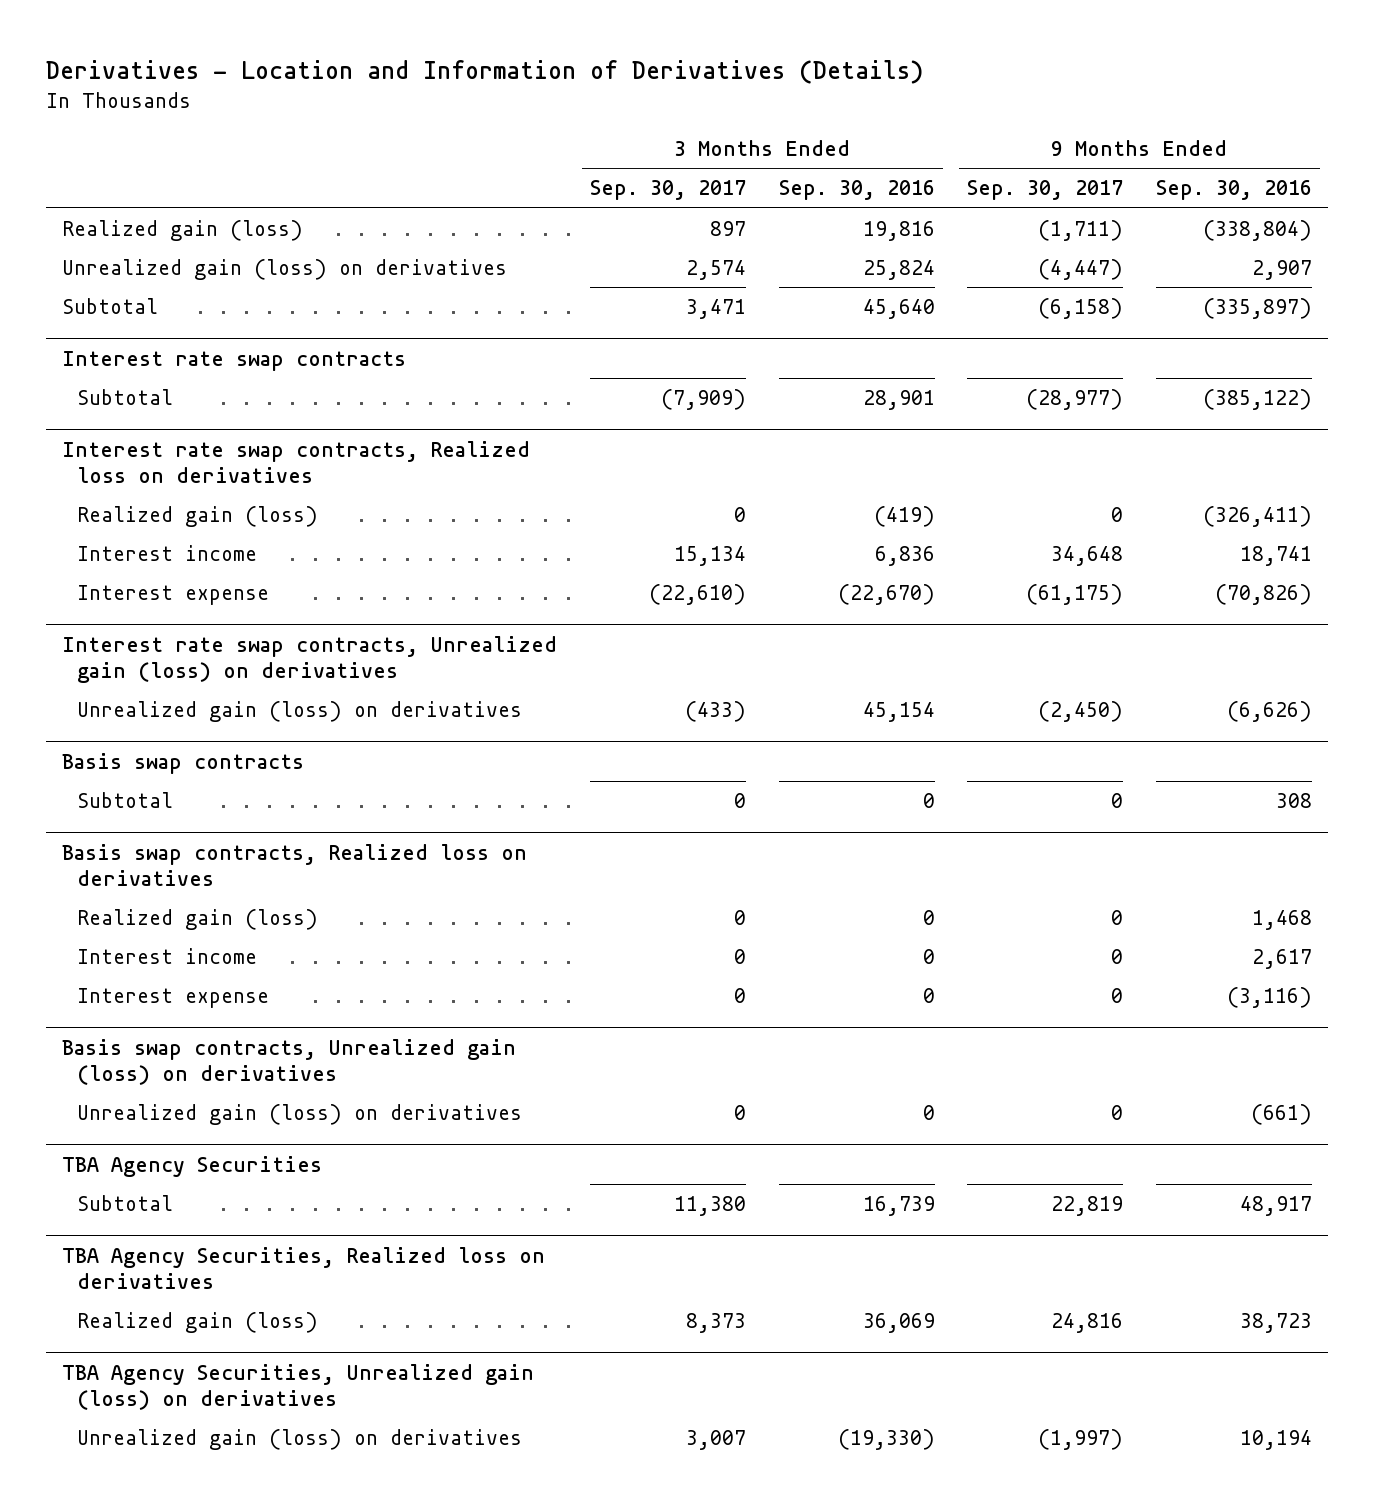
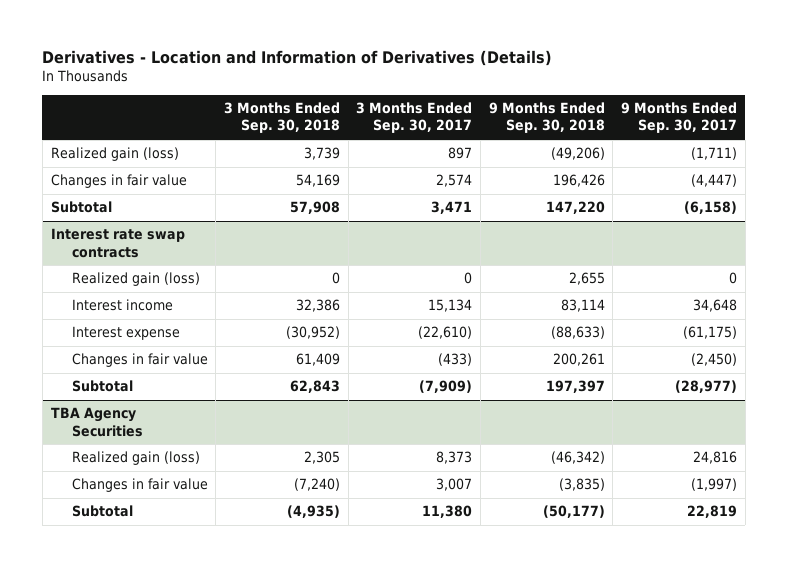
- | 3 Months Ended Sep. 30, 2017 | 3 Months Ended Sep. 30, 2016 | 9 Months Ended Sep. 30, 2017 | 9 Months Ended Sep. 30, 2016
+ | 3 Months Ended Sep. 30, 2018 | 3 Months Ended Sep. 30, 2017 | 9 Months Ended Sep. 30, 2018 | 9 Months Ended Sep. 30, 2017
- Unrealized gain (loss) on derivatives | 2,574 | 25,824 | (4,447) | 2,907
+ Changes in fair value | 54,169 | 2,574 | 196,426 | (4,447)
- Interest rate swap contracts, Realized loss on derivatives
- Interest rate swap contracts, Unrealized gain (loss) on derivatives
- Unrealized gain (loss) on derivatives | (433) | 45,154 | (2,450) | (6,626)
- Basis swap contracts
- Subtotal | 0 | 0 | 0 | 308
- Basis swap contracts, Realized loss on derivatives
- Realized gain (loss) | 0 | 0 | 0 | 1,468
- Interest income | 0 | 0 | 0 | 2,617
- Interest expense | 0 | 0 | 0 | (3,116)
- Basis swap contracts, Unrealized gain (loss) on derivatives
- Unrealized gain (loss) on derivatives | 0 | 0 | 0 | (661)
@ Interest rate swap contracts
+ Changes in fair value | 61,409 | (433) | 200,261 | (2,450)
moved down: Subtotal | 62,843 | (7,909) | 197,397 | (28,977)
- TBA Agency Securities, Realized loss on derivatives
- TBA Agency Securities, Unrealized gain (loss) on derivatives
- Unrealized gain (loss) on derivatives | 3,007 | (19,330) | (1,997) | 10,194
@ TBA Agency Securities
+ Changes in fair value | (7,240) | 3,007 | (3,835) | (1,997)
moved down: Subtotal | (4,935) | 11,380 | (50,177) | 22,819

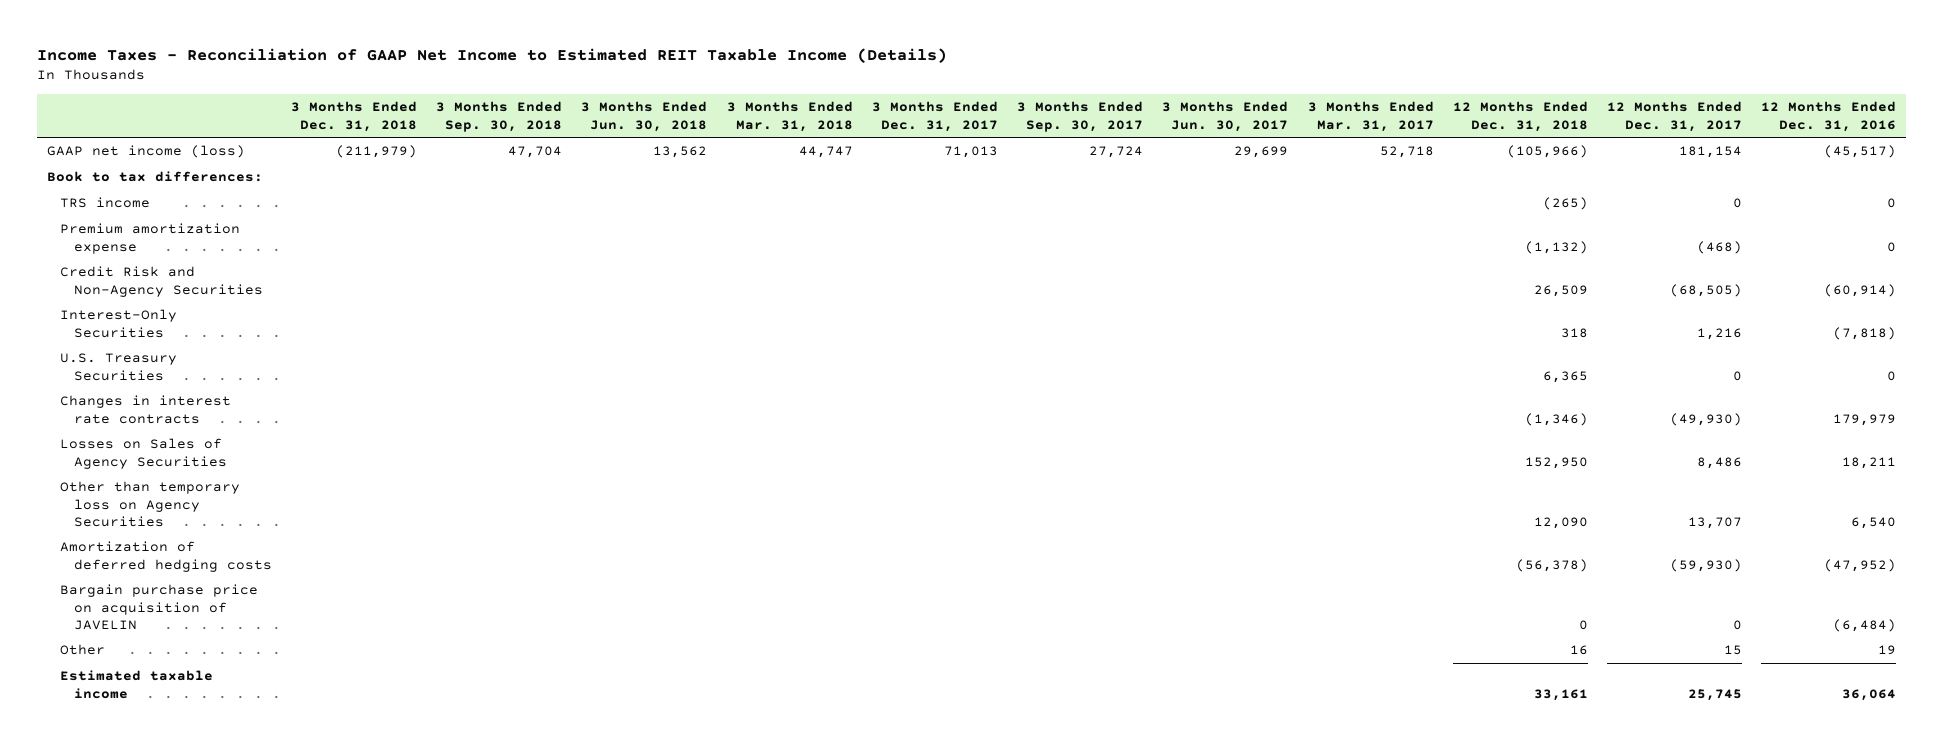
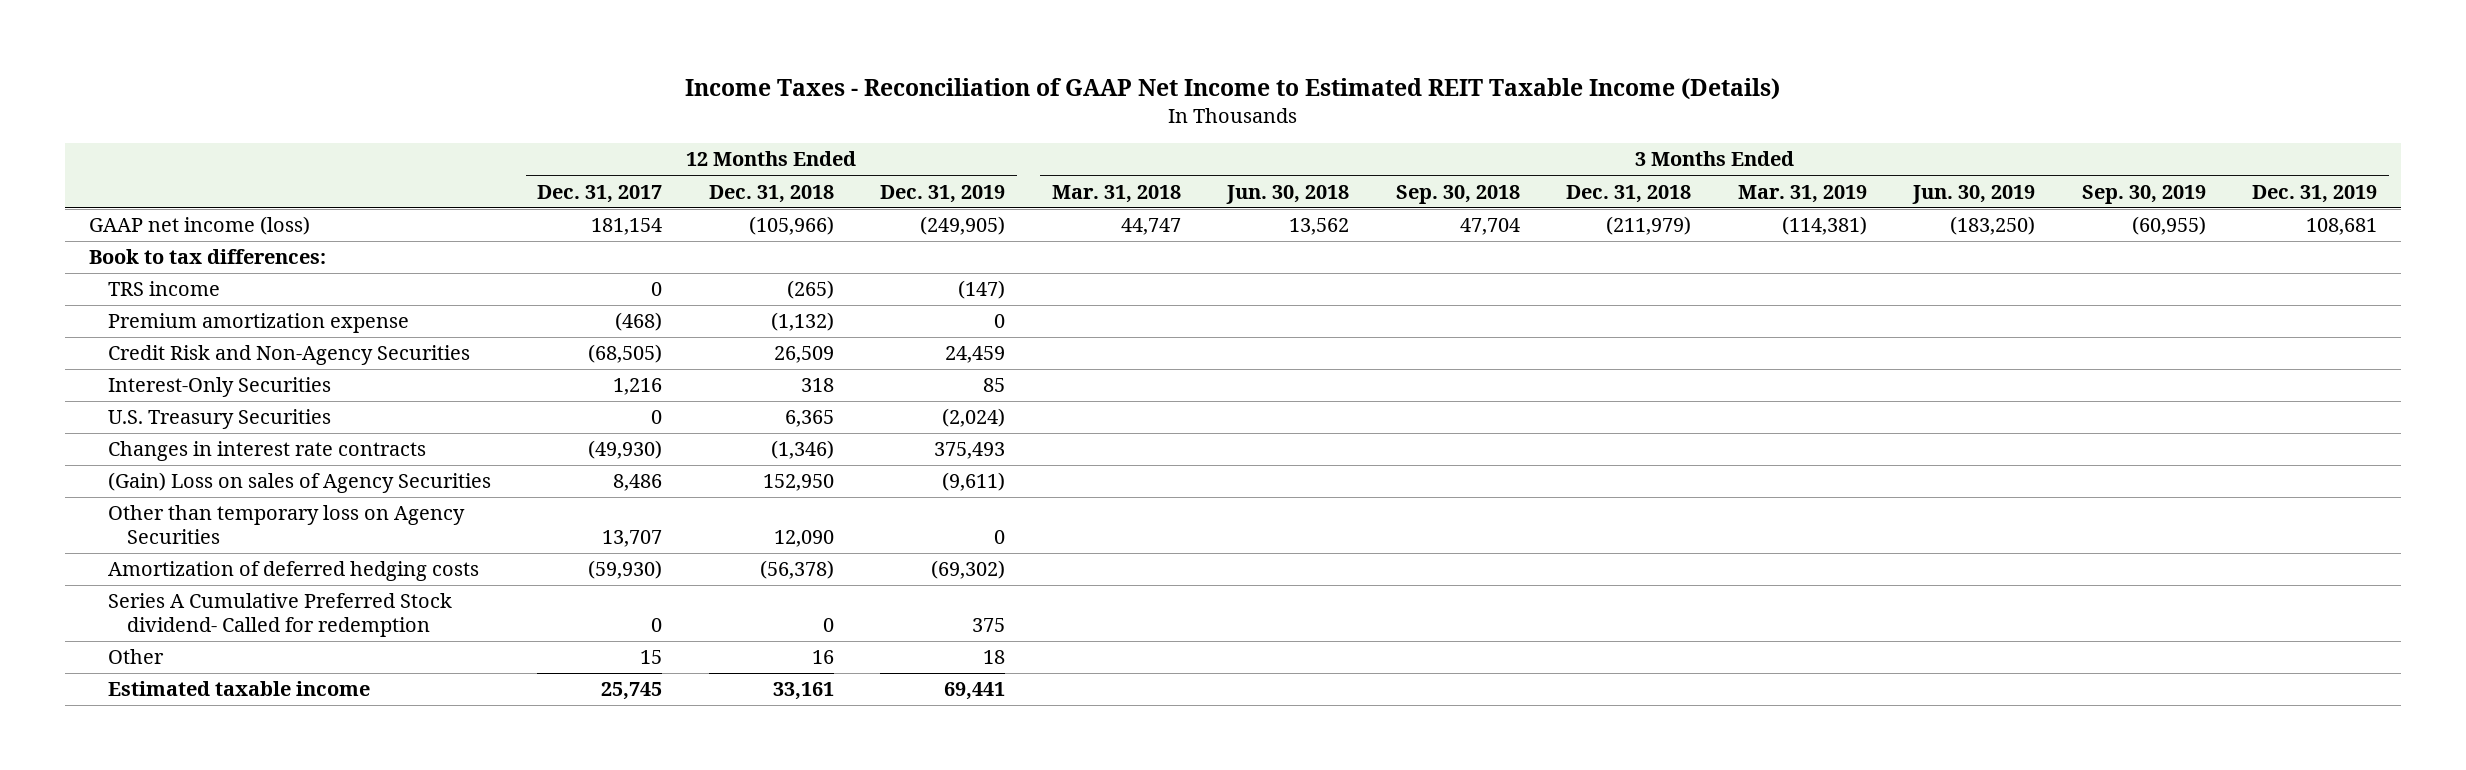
- | 3 Months Ended Dec. 31, 2018 | 3 Months Ended Sep. 30, 2018 | 3 Months Ended Jun. 30, 2018 | 3 Months Ended Mar. 31, 2018 | 3 Months Ended Dec. 31, 2017 | 3 Months Ended Sep. 30, 2017 | 3 Months Ended Jun. 30, 2017 | 3 Months Ended Mar. 31, 2017 | 12 Months Ended Dec. 31, 2018 | 12 Months Ended Dec. 31, 2017 | 12 Months Ended Dec. 31, 2016
+ | 12 Months Ended Dec. 31, 2017 | 12 Months Ended Dec. 31, 2018 | 12 Months Ended Dec. 31, 2019 | 3 Months Ended Mar. 31, 2018 | 3 Months Ended Jun. 30, 2018 | 3 Months Ended Sep. 30, 2018 | 3 Months Ended Dec. 31, 2018 | 3 Months Ended Mar. 31, 2019 | 3 Months Ended Jun. 30, 2019 | 3 Months Ended Sep. 30, 2019 | 3 Months Ended Dec. 31, 2019
- Losses on Sales of Agency Securities | | | | | | | | | 152,950 | 8,486 | 18,211
+ (Gain) Loss on sales of Agency Securities | 8,486 | 152,950 | (9,611) | | | | | | | |
- Bargain purchase price on acquisition of JAVELIN | | | | | | | | | 0 | 0 | (6,484)
+ Series A Cumulative Preferred Stock dividend- Called for redemption | 0 | 0 | 375 | | | | | | | |

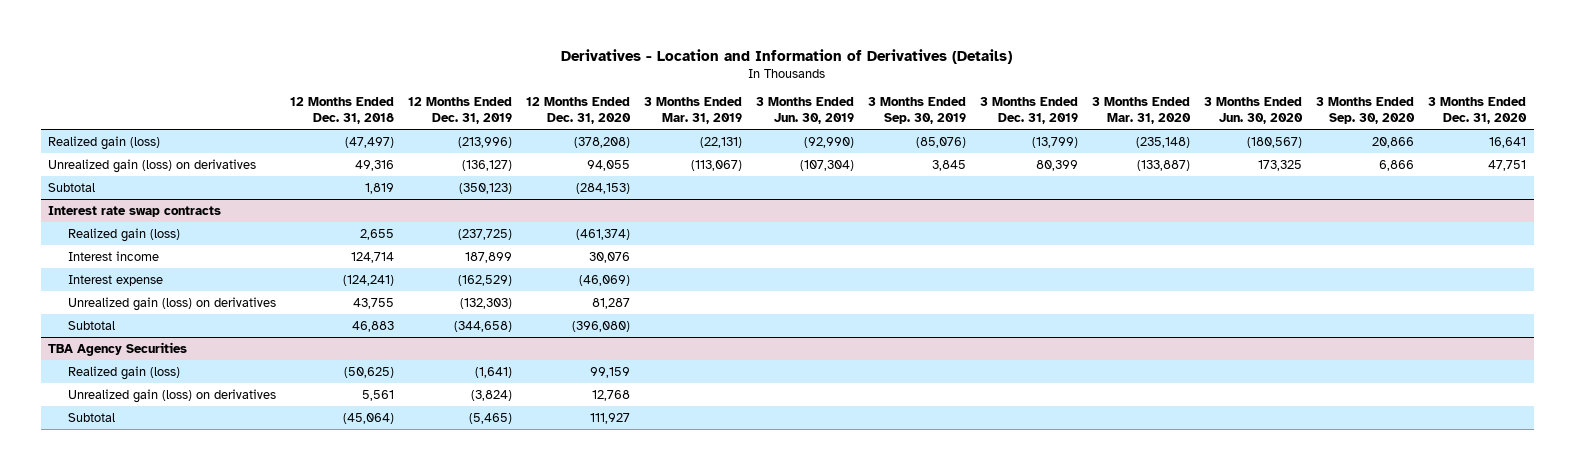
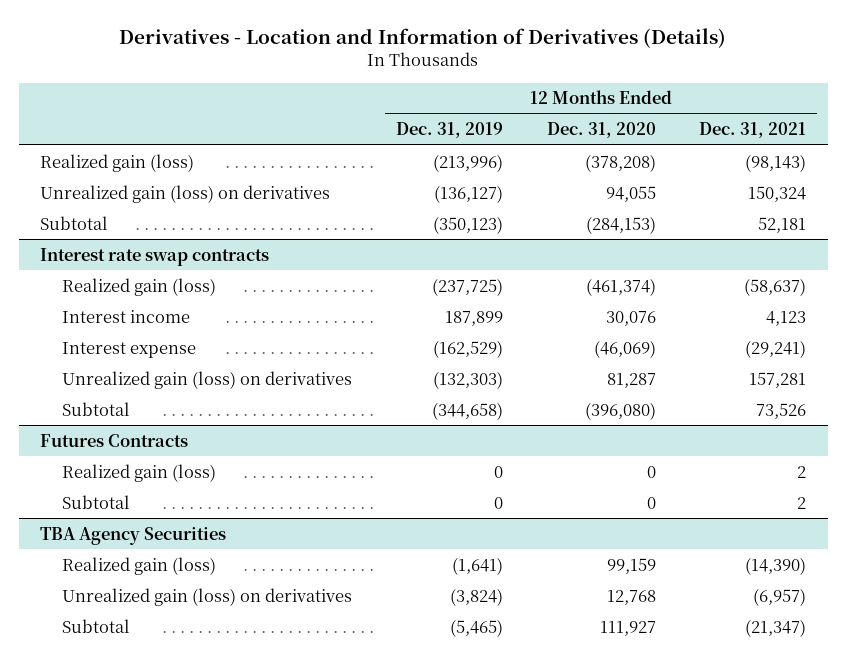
- | 12 Months Ended Dec. 31, 2018 | 12 Months Ended Dec. 31, 2019 | 12 Months Ended Dec. 31, 2020 | 3 Months Ended Mar. 31, 2019 | 3 Months Ended Jun. 30, 2019 | 3 Months Ended Sep. 30, 2019 | 3 Months Ended Dec. 31, 2019 | 3 Months Ended Mar. 31, 2020 | 3 Months Ended Jun. 30, 2020 | 3 Months Ended Sep. 30, 2020 | 3 Months Ended Dec. 31, 2020
+ | 12 Months Ended Dec. 31, 2019 | 12 Months Ended Dec. 31, 2020 | 12 Months Ended Dec. 31, 2021
+ Futures Contracts
+ Realized gain (loss) | 0 | 0 | 2
+ Subtotal | 0 | 0 | 2

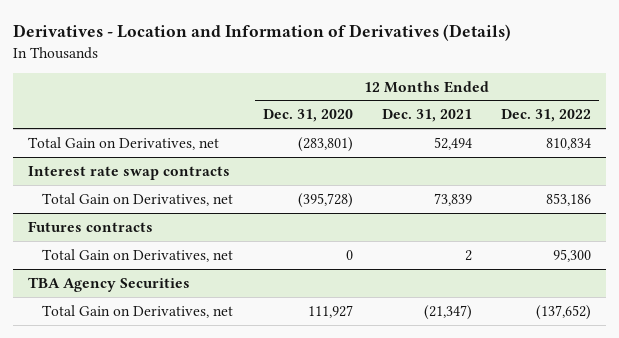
- | 12 Months Ended Dec. 31, 2019 | 12 Months Ended Dec. 31, 2020 | 12 Months Ended Dec. 31, 2021
+ | 12 Months Ended Dec. 31, 2020 | 12 Months Ended Dec. 31, 2021 | 12 Months Ended Dec. 31, 2022
- Realized gain (loss) | (213,996) | (378,208) | (98,143)
- Unrealized gain (loss) on derivatives | (136,127) | 94,055 | 150,324
- Subtotal | (350,123) | (284,153) | 52,181
+ Total Gain on Derivatives, net | (283,801) | 52,494 | 810,834
@ Interest rate swap contracts
- Realized gain (loss) | (237,725) | (461,374) | (58,637)
- Interest income | 187,899 | 30,076 | 4,123
- Interest expense | (162,529) | (46,069) | (29,241)
- Unrealized gain (loss) on derivatives | (132,303) | 81,287 | 157,281
- Subtotal | (344,658) | (396,080) | 73,526
- Futures Contracts
- Realized gain (loss) | 0 | 0 | 2
- Subtotal | 0 | 0 | 2
@ Interest rate swap contracts
+ Total Gain on Derivatives, net | (395,728) | 73,839 | 853,186
+ Futures contracts
+ Total Gain on Derivatives, net | 0 | 2 | 95,300
@ TBA Agency Securities
- Realized gain (loss) | (1,641) | 99,159 | (14,390)
- Unrealized gain (loss) on derivatives | (3,824) | 12,768 | (6,957)
- Subtotal | (5,465) | 111,927 | (21,347)
+ Total Gain on Derivatives, net | 111,927 | (21,347) | (137,652)

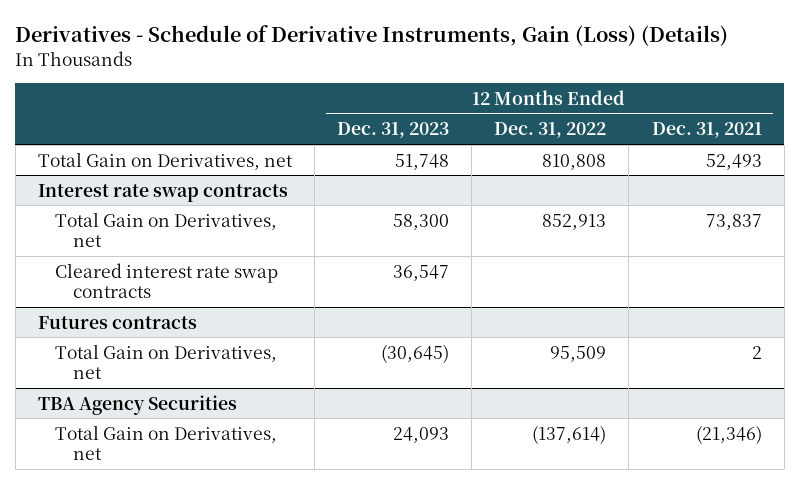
- Derivatives - Location and Information of Derivatives (Details)
+ Derivatives - Schedule of Derivative Instruments, Gain (Loss) (Details)
- | 12 Months Ended Dec. 31, 2020 | 12 Months Ended Dec. 31, 2021 | 12 Months Ended Dec. 31, 2022
+ | 12 Months Ended Dec. 31, 2023 | 12 Months Ended Dec. 31, 2022 | 12 Months Ended Dec. 31, 2021
- Total Gain on Derivatives, net | (283,801) | 52,494 | 810,834
+ Total Gain on Derivatives, net | 51,748 | 810,808 | 52,493
@ Interest rate swap contracts
- Total Gain on Derivatives, net | (395,728) | 73,839 | 853,186
+ Total Gain on Derivatives, net | 58,300 | 852,913 | 73,837
+ Cleared interest rate swap contracts | 36,547 | |
@ Futures contracts
- Total Gain on Derivatives, net | 0 | 2 | 95,300
+ Total Gain on Derivatives, net | (30,645) | 95,509 | 2
@ TBA Agency Securities
- Total Gain on Derivatives, net | 111,927 | (21,347) | (137,652)
+ Total Gain on Derivatives, net | 24,093 | (137,614) | (21,346)

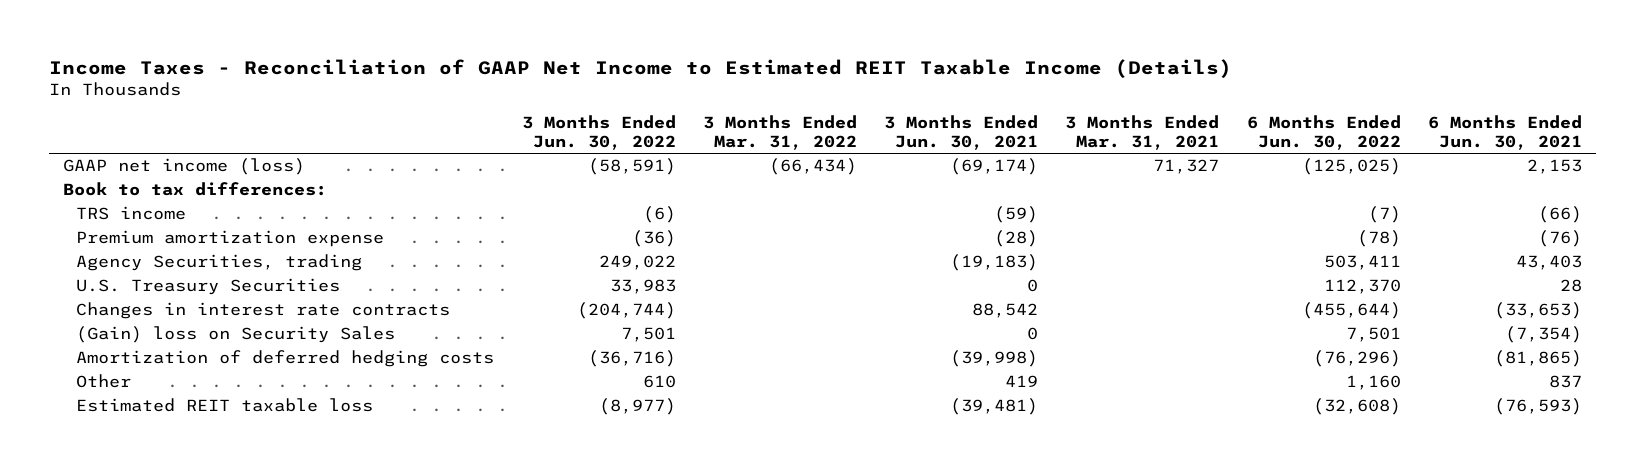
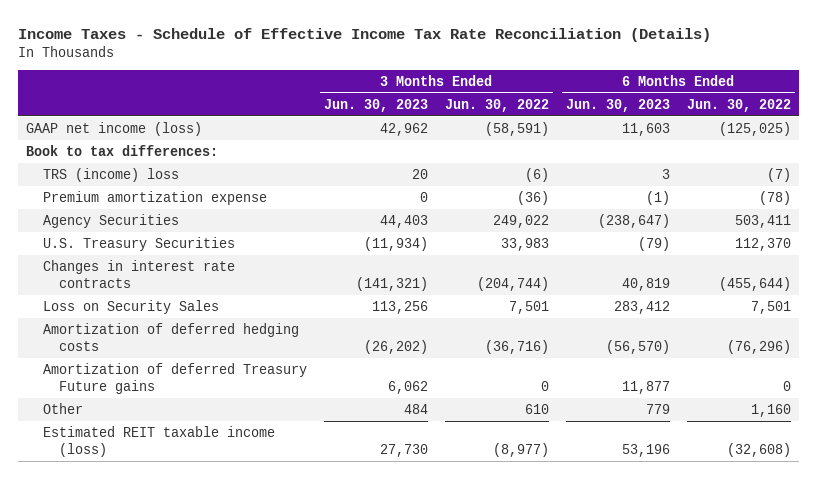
- Income Taxes - Reconciliation of GAAP Net Income to Estimated REIT Taxable Income (Details)
+ Income Taxes - Schedule of Effective Income Tax Rate Reconciliation (Details)
- | 3 Months Ended Jun. 30, 2022 | 3 Months Ended Mar. 31, 2022 | 3 Months Ended Jun. 30, 2021 | 3 Months Ended Mar. 31, 2021 | 6 Months Ended Jun. 30, 2022 | 6 Months Ended Jun. 30, 2021
+ | 3 Months Ended Jun. 30, 2023 | 3 Months Ended Jun. 30, 2022 | 6 Months Ended Jun. 30, 2023 | 6 Months Ended Jun. 30, 2022
- TRS income | (6) | | (59) | | (7) | (66)
+ TRS (income) loss | 20 | (6) | 3 | (7)
- Agency Securities, trading | 249,022 | | (19,183) | | 503,411 | 43,403
+ Agency Securities | 44,403 | 249,022 | (238,647) | 503,411
- (Gain) loss on Security Sales | 7,501 | | 0 | | 7,501 | (7,354)
+ Loss on Security Sales | 113,256 | 7,501 | 283,412 | 7,501
+ Amortization of deferred Treasury Future gains | 6,062 | 0 | 11,877 | 0
- Estimated REIT taxable loss | (8,977) | | (39,481) | | (32,608) | (76,593)
+ Estimated REIT taxable income (loss) | 27,730 | (8,977) | 53,196 | (32,608)

